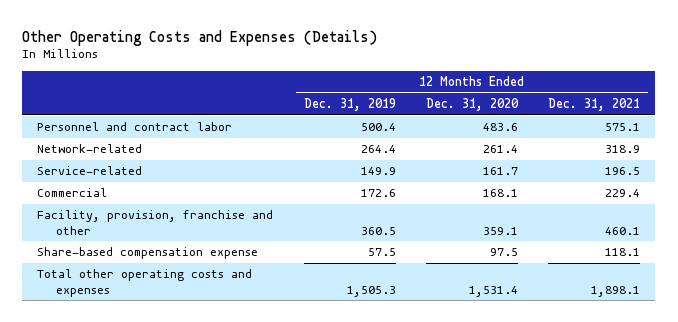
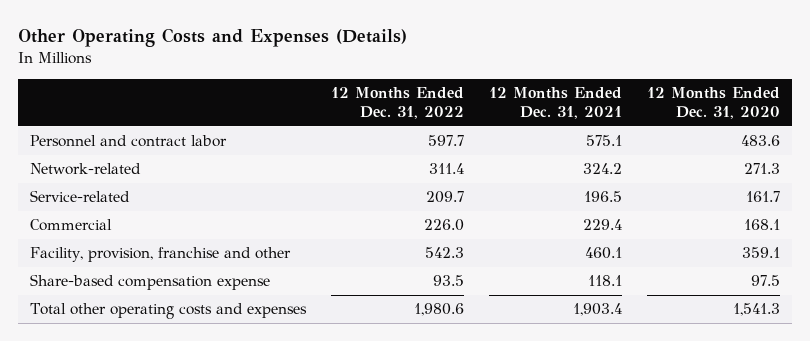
- | 12 Months Ended Dec. 31, 2019 | 12 Months Ended Dec. 31, 2020 | 12 Months Ended Dec. 31, 2021
+ | 12 Months Ended Dec. 31, 2022 | 12 Months Ended Dec. 31, 2021 | 12 Months Ended Dec. 31, 2020
- Network-related | 264.4 | 261.4 | 318.9
+ Network-related | 311.4 | 324.2 | 271.3
- Total other operating costs and expenses | 1,505.3 | 1,531.4 | 1,898.1
+ Total other operating costs and expenses | 1,980.6 | 1,903.4 | 1,541.3

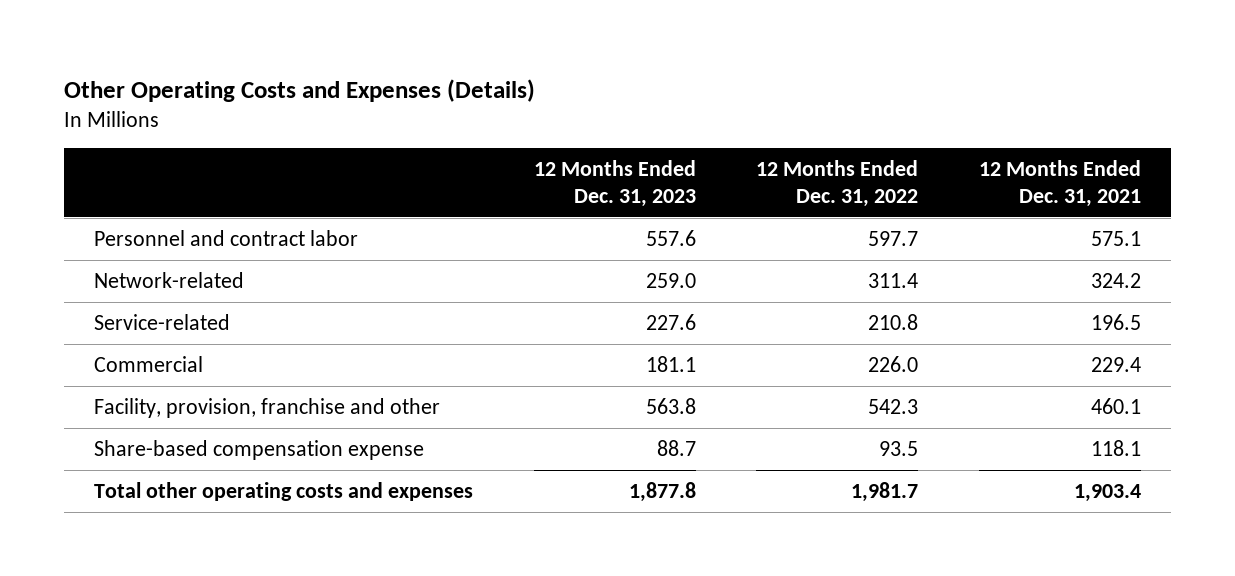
- | 12 Months Ended Dec. 31, 2022 | 12 Months Ended Dec. 31, 2021 | 12 Months Ended Dec. 31, 2020
+ | 12 Months Ended Dec. 31, 2023 | 12 Months Ended Dec. 31, 2022 | 12 Months Ended Dec. 31, 2021
- Service-related | 209.7 | 196.5 | 161.7
+ Service-related | 227.6 | 210.8 | 196.5
- Total other operating costs and expenses | 1,980.6 | 1,903.4 | 1,541.3
+ Total other operating costs and expenses | 1,877.8 | 1,981.7 | 1,903.4

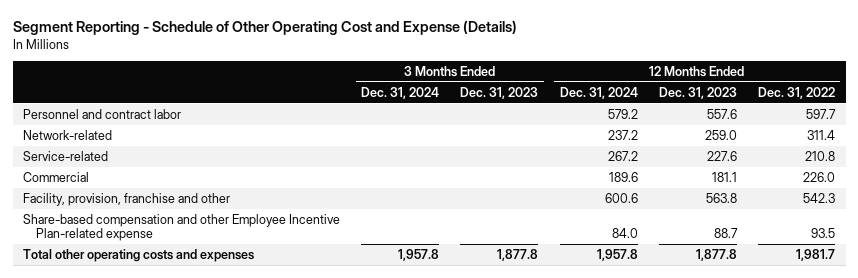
- Other Operating Costs and Expenses (Details)
+ Segment Reporting - Schedule of Other Operating Cost and Expense (Details)
- | 12 Months Ended Dec. 31, 2023 | 12 Months Ended Dec. 31, 2022 | 12 Months Ended Dec. 31, 2021
+ | 3 Months Ended Dec. 31, 2024 | 3 Months Ended Dec. 31, 2023 | 12 Months Ended Dec. 31, 2024 | 12 Months Ended Dec. 31, 2023 | 12 Months Ended Dec. 31, 2022
- Share-based compensation expense | 88.7 | 93.5 | 118.1
+ Share-based compensation and other Employee Incentive Plan-related expense | | | 84.0 | 88.7 | 93.5

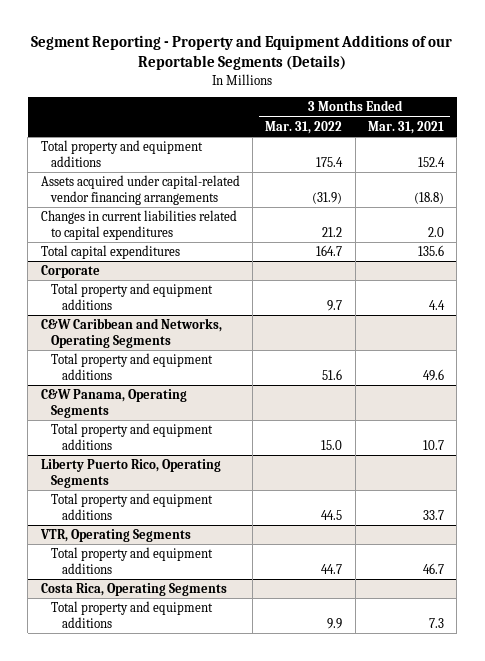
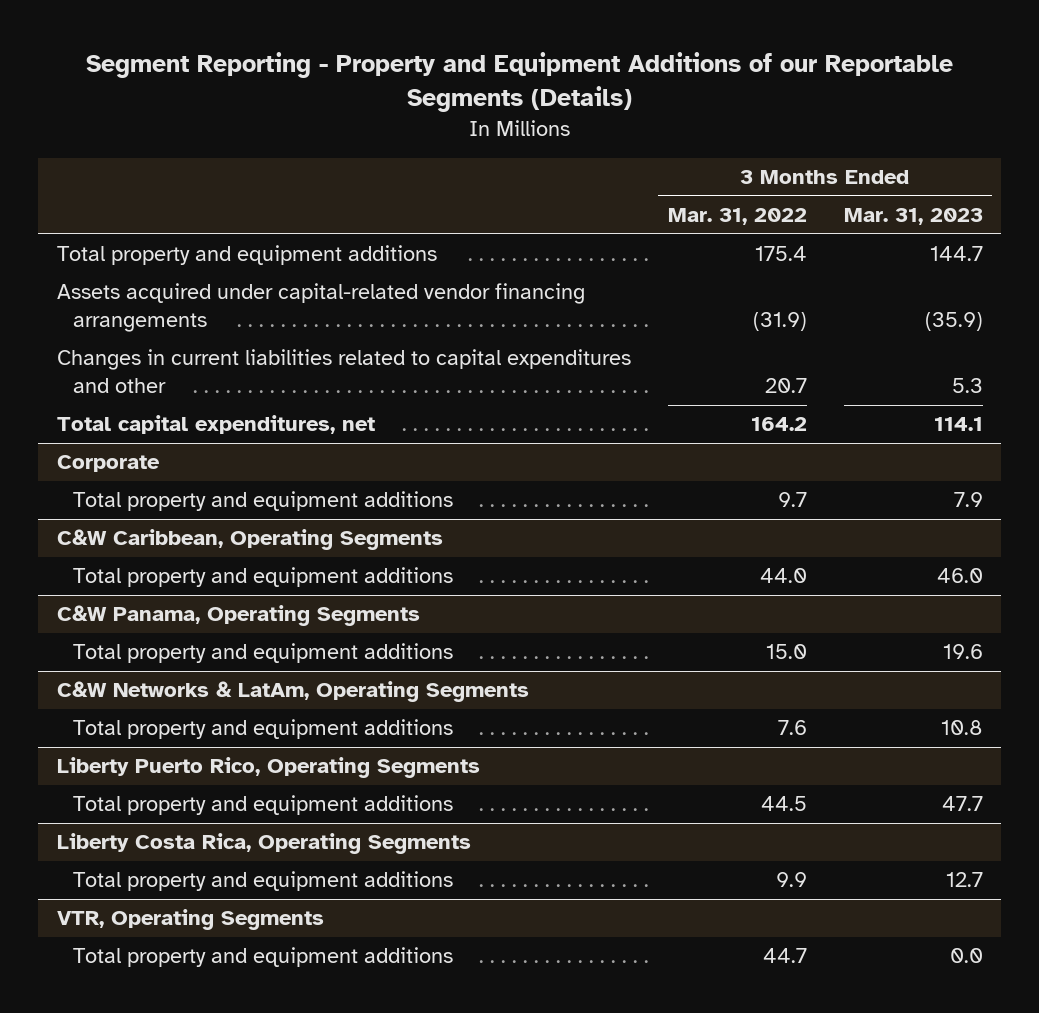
- | 3 Months Ended Mar. 31, 2022 | 3 Months Ended Mar. 31, 2021
+ | 3 Months Ended Mar. 31, 2022 | 3 Months Ended Mar. 31, 2023
- Changes in current liabilities related to capital expenditures | 21.2 | 2.0
- Total capital expenditures | 164.7 | 135.6
+ Changes in current liabilities related to capital expenditures and other | 20.7 | 5.3
+ Total capital expenditures, net | 164.2 | 114.1
- C&W Caribbean and Networks, Operating Segments
- Total property and equipment additions | 51.6 | 49.6
+ C&W Caribbean, Operating Segments
+ Total property and equipment additions | 44.0 | 46.0
+ C&W Networks & LatAm, Operating Segments
+ Total property and equipment additions | 7.6 | 10.8
+ Liberty Costa Rica, Operating Segments
+ Total property and equipment additions | 9.9 | 12.7
- Costa Rica, Operating Segments
- Total property and equipment additions | 9.9 | 7.3

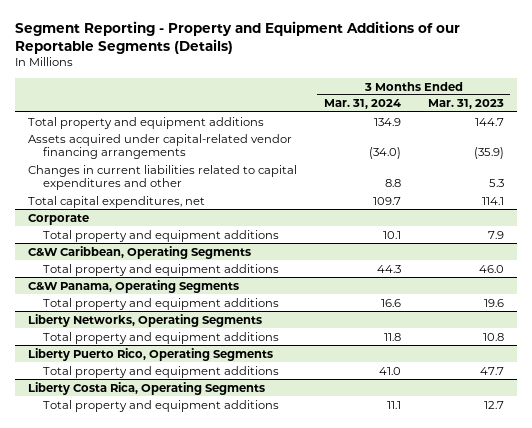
- | 3 Months Ended Mar. 31, 2022 | 3 Months Ended Mar. 31, 2023
+ | 3 Months Ended Mar. 31, 2024 | 3 Months Ended Mar. 31, 2023
- C&W Networks & LatAm, Operating Segments
+ Liberty Networks, Operating Segments
- VTR, Operating Segments
- Total property and equipment additions | 44.7 | 0.0

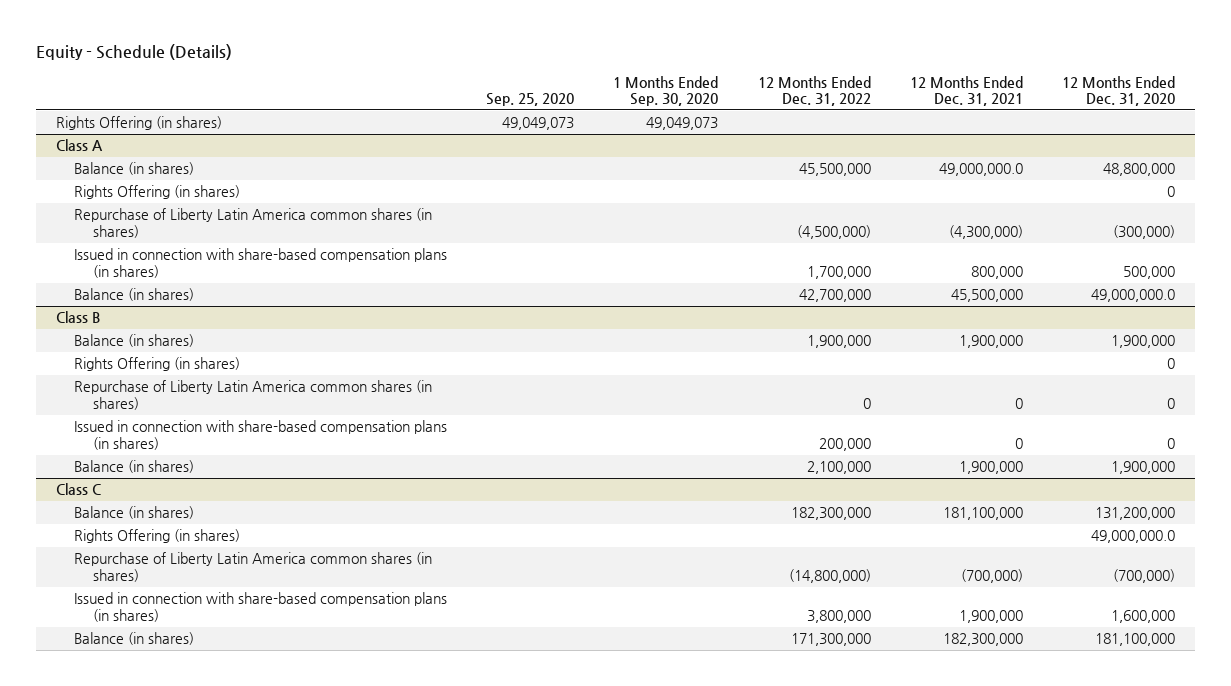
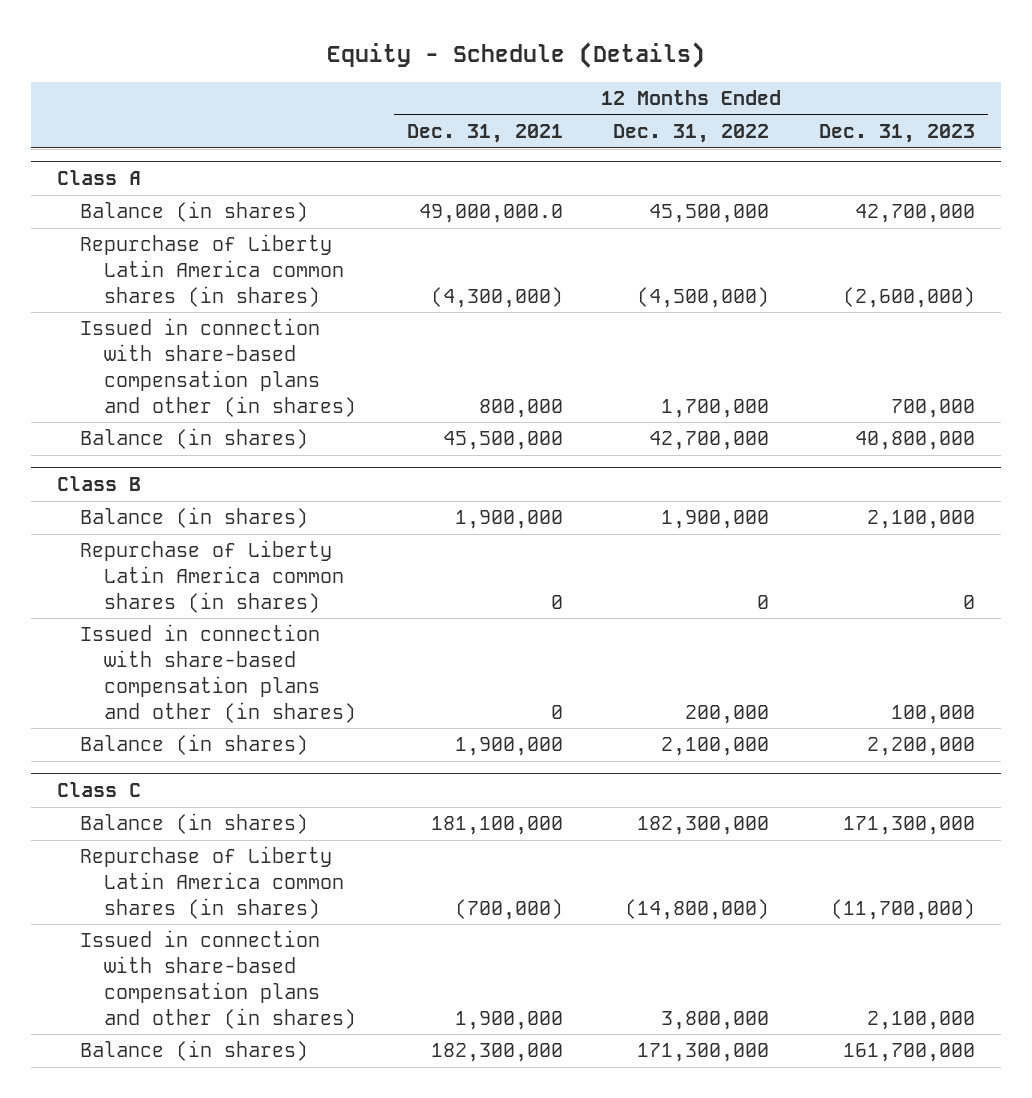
- | Sep. 25, 2020 | 1 Months Ended Sep. 30, 2020 | 12 Months Ended Dec. 31, 2022 | 12 Months Ended Dec. 31, 2021 | 12 Months Ended Dec. 31, 2020
+ | 12 Months Ended Dec. 31, 2021 | 12 Months Ended Dec. 31, 2022 | 12 Months Ended Dec. 31, 2023
- Rights Offering (in shares) | 49,049,073 | 49,049,073 | | |
@ Class A
- Rights Offering (in shares) | | | | | 0
- Issued in connection with share-based compensation plans (in shares) | | | 1,700,000 | 800,000 | 500,000
+ Issued in connection with share-based compensation plans and other (in shares) | 800,000 | 1,700,000 | 700,000
@ Class B
- Rights Offering (in shares) | | | | | 0
- Issued in connection with share-based compensation plans (in shares) | | | 200,000 | 0 | 0
+ Issued in connection with share-based compensation plans and other (in shares) | 0 | 200,000 | 100,000
@ Class C
- Rights Offering (in shares) | | | | | 49,000,000.0
- Issued in connection with share-based compensation plans (in shares) | | | 3,800,000 | 1,900,000 | 1,600,000
+ Issued in connection with share-based compensation plans and other (in shares) | 1,900,000 | 3,800,000 | 2,100,000

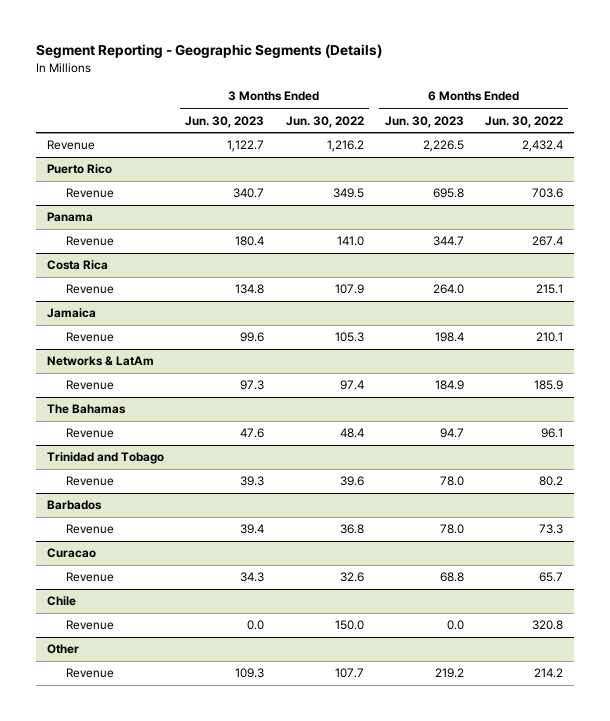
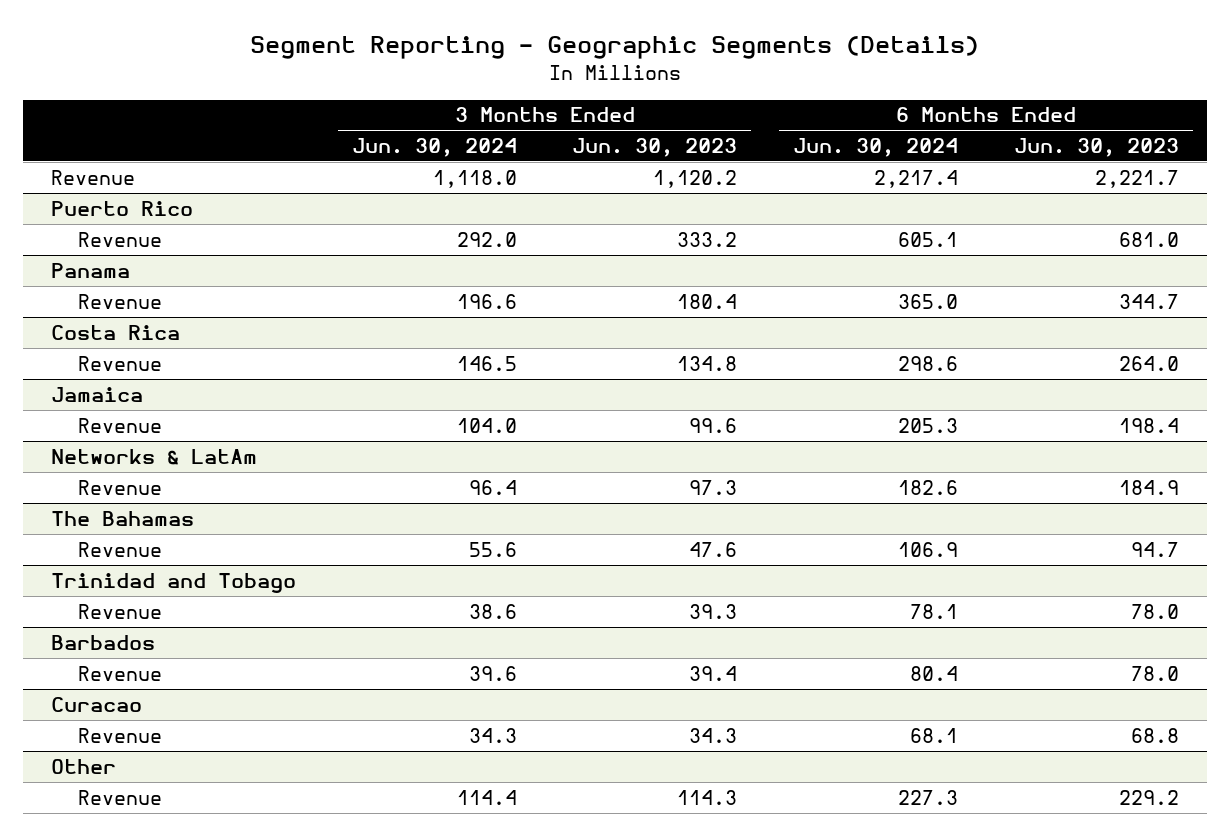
- | 3 Months Ended Jun. 30, 2023 | 3 Months Ended Jun. 30, 2022 | 6 Months Ended Jun. 30, 2023 | 6 Months Ended Jun. 30, 2022
+ | 3 Months Ended Jun. 30, 2024 | 3 Months Ended Jun. 30, 2023 | 6 Months Ended Jun. 30, 2024 | 6 Months Ended Jun. 30, 2023
- Revenue | 1,122.7 | 1,216.2 | 2,226.5 | 2,432.4
+ Revenue | 1,118.0 | 1,120.2 | 2,217.4 | 2,221.7
@ Puerto Rico
- Revenue | 340.7 | 349.5 | 695.8 | 703.6
+ Revenue | 292.0 | 333.2 | 605.1 | 681.0
- Chile
- Revenue | 0.0 | 150.0 | 0.0 | 320.8
@ Other
- Revenue | 109.3 | 107.7 | 219.2 | 214.2
+ Revenue | 114.4 | 114.3 | 227.3 | 229.2

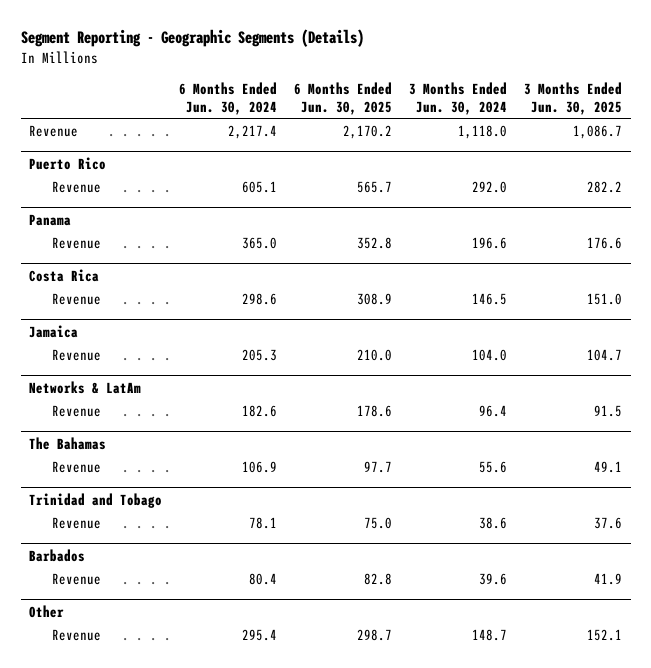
- | 3 Months Ended Jun. 30, 2024 | 3 Months Ended Jun. 30, 2023 | 6 Months Ended Jun. 30, 2024 | 6 Months Ended Jun. 30, 2023
+ | 6 Months Ended Jun. 30, 2024 | 6 Months Ended Jun. 30, 2025 | 3 Months Ended Jun. 30, 2024 | 3 Months Ended Jun. 30, 2025
- Curacao
- Revenue | 34.3 | 34.3 | 68.1 | 68.8
@ Other
- Revenue | 114.4 | 114.3 | 227.3 | 229.2
+ Revenue | 295.4 | 298.7 | 148.7 | 152.1

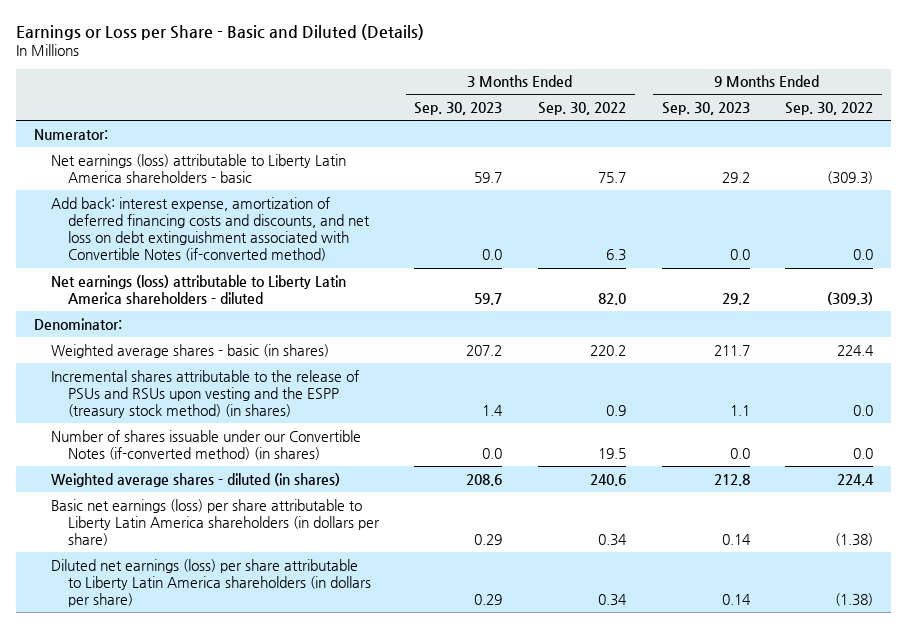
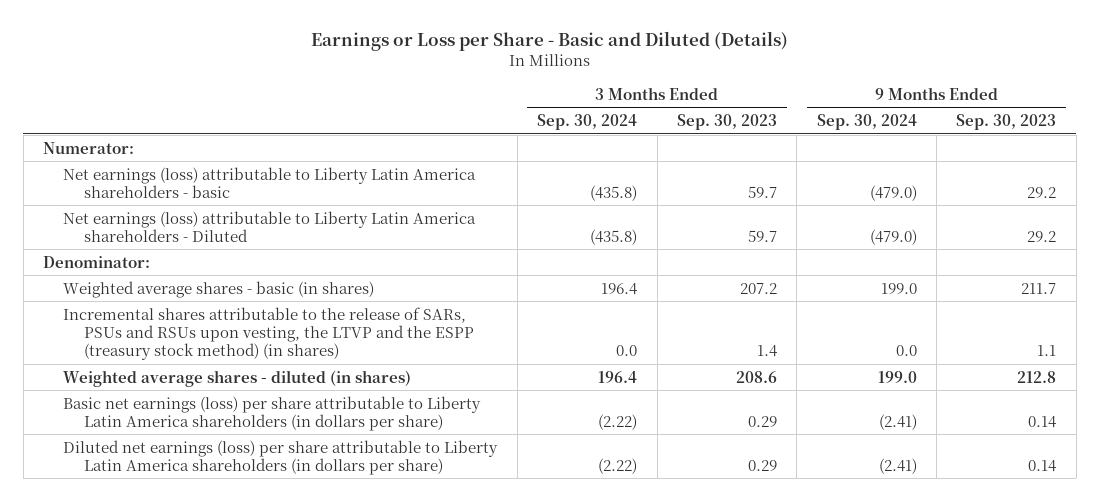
- | 3 Months Ended Sep. 30, 2023 | 3 Months Ended Sep. 30, 2022 | 9 Months Ended Sep. 30, 2023 | 9 Months Ended Sep. 30, 2022
+ | 3 Months Ended Sep. 30, 2024 | 3 Months Ended Sep. 30, 2023 | 9 Months Ended Sep. 30, 2024 | 9 Months Ended Sep. 30, 2023
- Add back: interest expense, amortization of deferred financing costs and discounts, and net loss on debt extinguishment associated with Convertible Notes (if-converted method) | 0.0 | 6.3 | 0.0 | 0.0
- Net earnings (loss) attributable to Liberty Latin America shareholders - diluted | 59.7 | 82.0 | 29.2 | (309.3)
+ Net earnings (loss) attributable to Liberty Latin America shareholders - Diluted | (435.8) | 59.7 | (479.0) | 29.2
- Incremental shares attributable to the release of PSUs and RSUs upon vesting and the ESPP (treasury stock method) (in shares) | 1.4 | 0.9 | 1.1 | 0.0
- Number of shares issuable under our Convertible Notes (if-converted method) (in shares) | 0.0 | 19.5 | 0.0 | 0.0
+ Incremental shares attributable to the release of SARs, PSUs and RSUs upon vesting, the LTVP and the ESPP (treasury stock method) (in shares) | 0.0 | 1.4 | 0.0 | 1.1

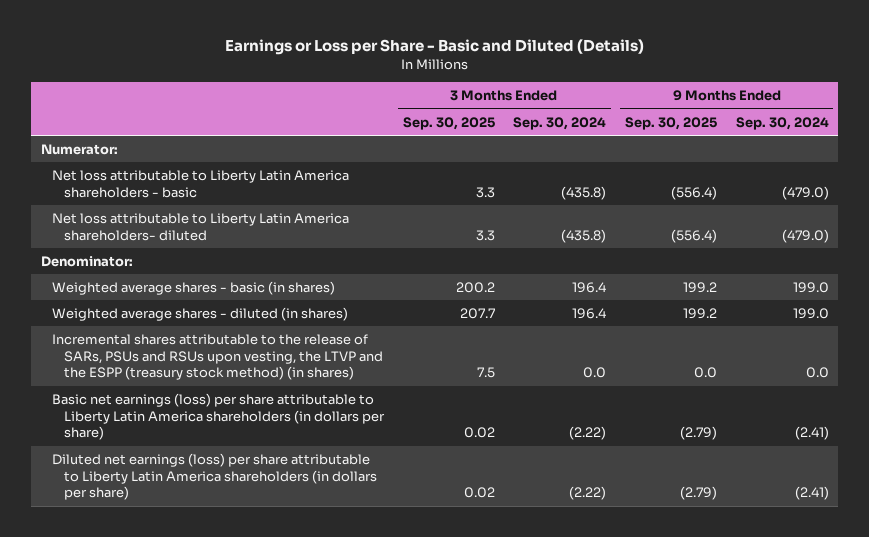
- | 3 Months Ended Sep. 30, 2024 | 3 Months Ended Sep. 30, 2023 | 9 Months Ended Sep. 30, 2024 | 9 Months Ended Sep. 30, 2023
+ | 3 Months Ended Sep. 30, 2025 | 3 Months Ended Sep. 30, 2024 | 9 Months Ended Sep. 30, 2025 | 9 Months Ended Sep. 30, 2024
- Net earnings (loss) attributable to Liberty Latin America shareholders - basic | (435.8) | 59.7 | (479.0) | 29.2
- Net earnings (loss) attributable to Liberty Latin America shareholders - Diluted | (435.8) | 59.7 | (479.0) | 29.2
+ Net loss attributable to Liberty Latin America shareholders - basic | 3.3 | (435.8) | (556.4) | (479.0)
+ Net loss attributable to Liberty Latin America shareholders- diluted | 3.3 | (435.8) | (556.4) | (479.0)
moved down: Incremental shares attributable to the release of SARs, PSUs and RSUs upon vesting, the LTVP and the ESPP (treasury stock method) (in shares) | 7.5 | 0.0 | 0.0 | 0.0

